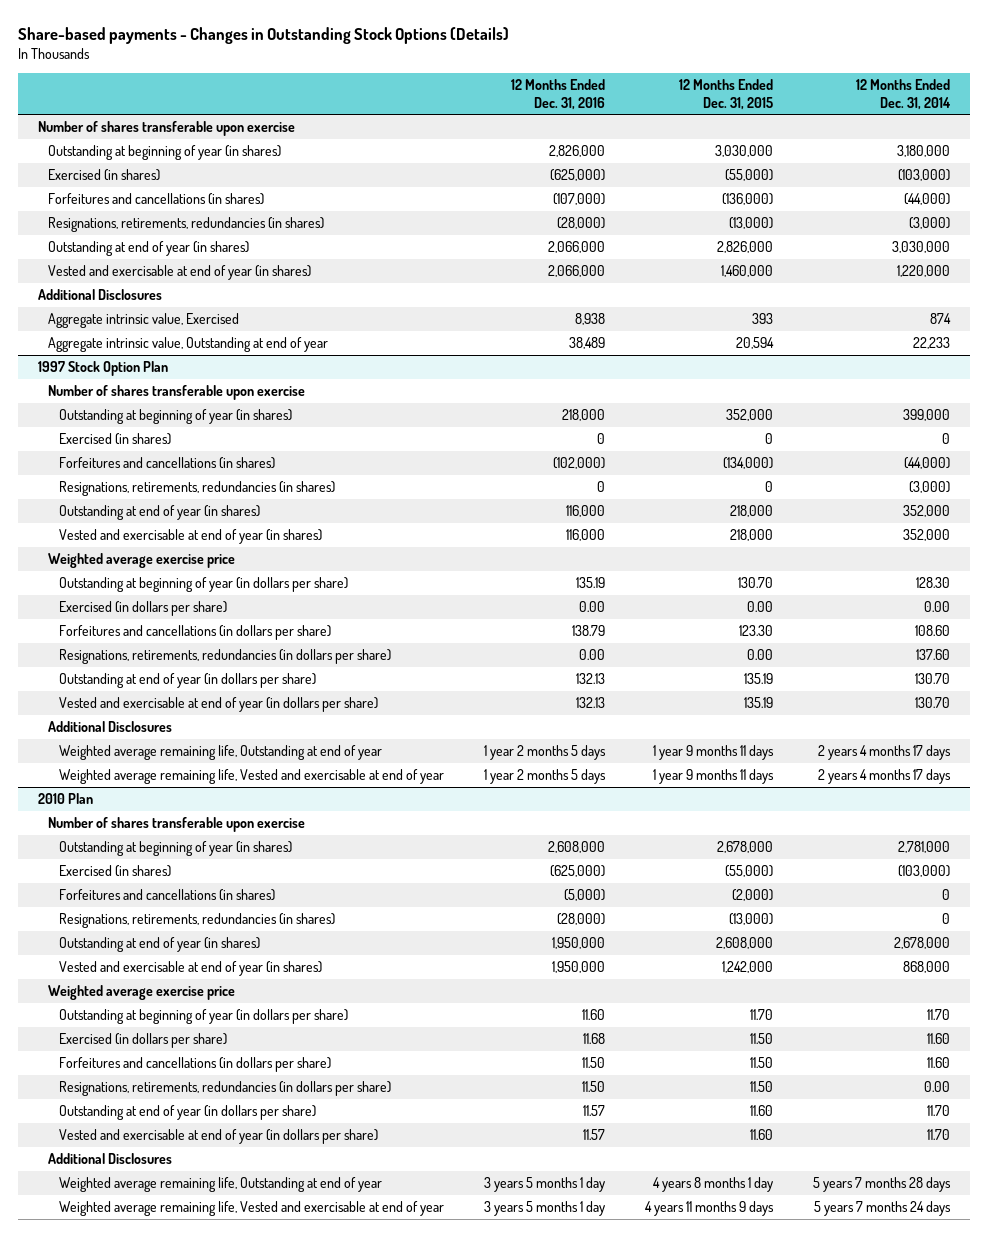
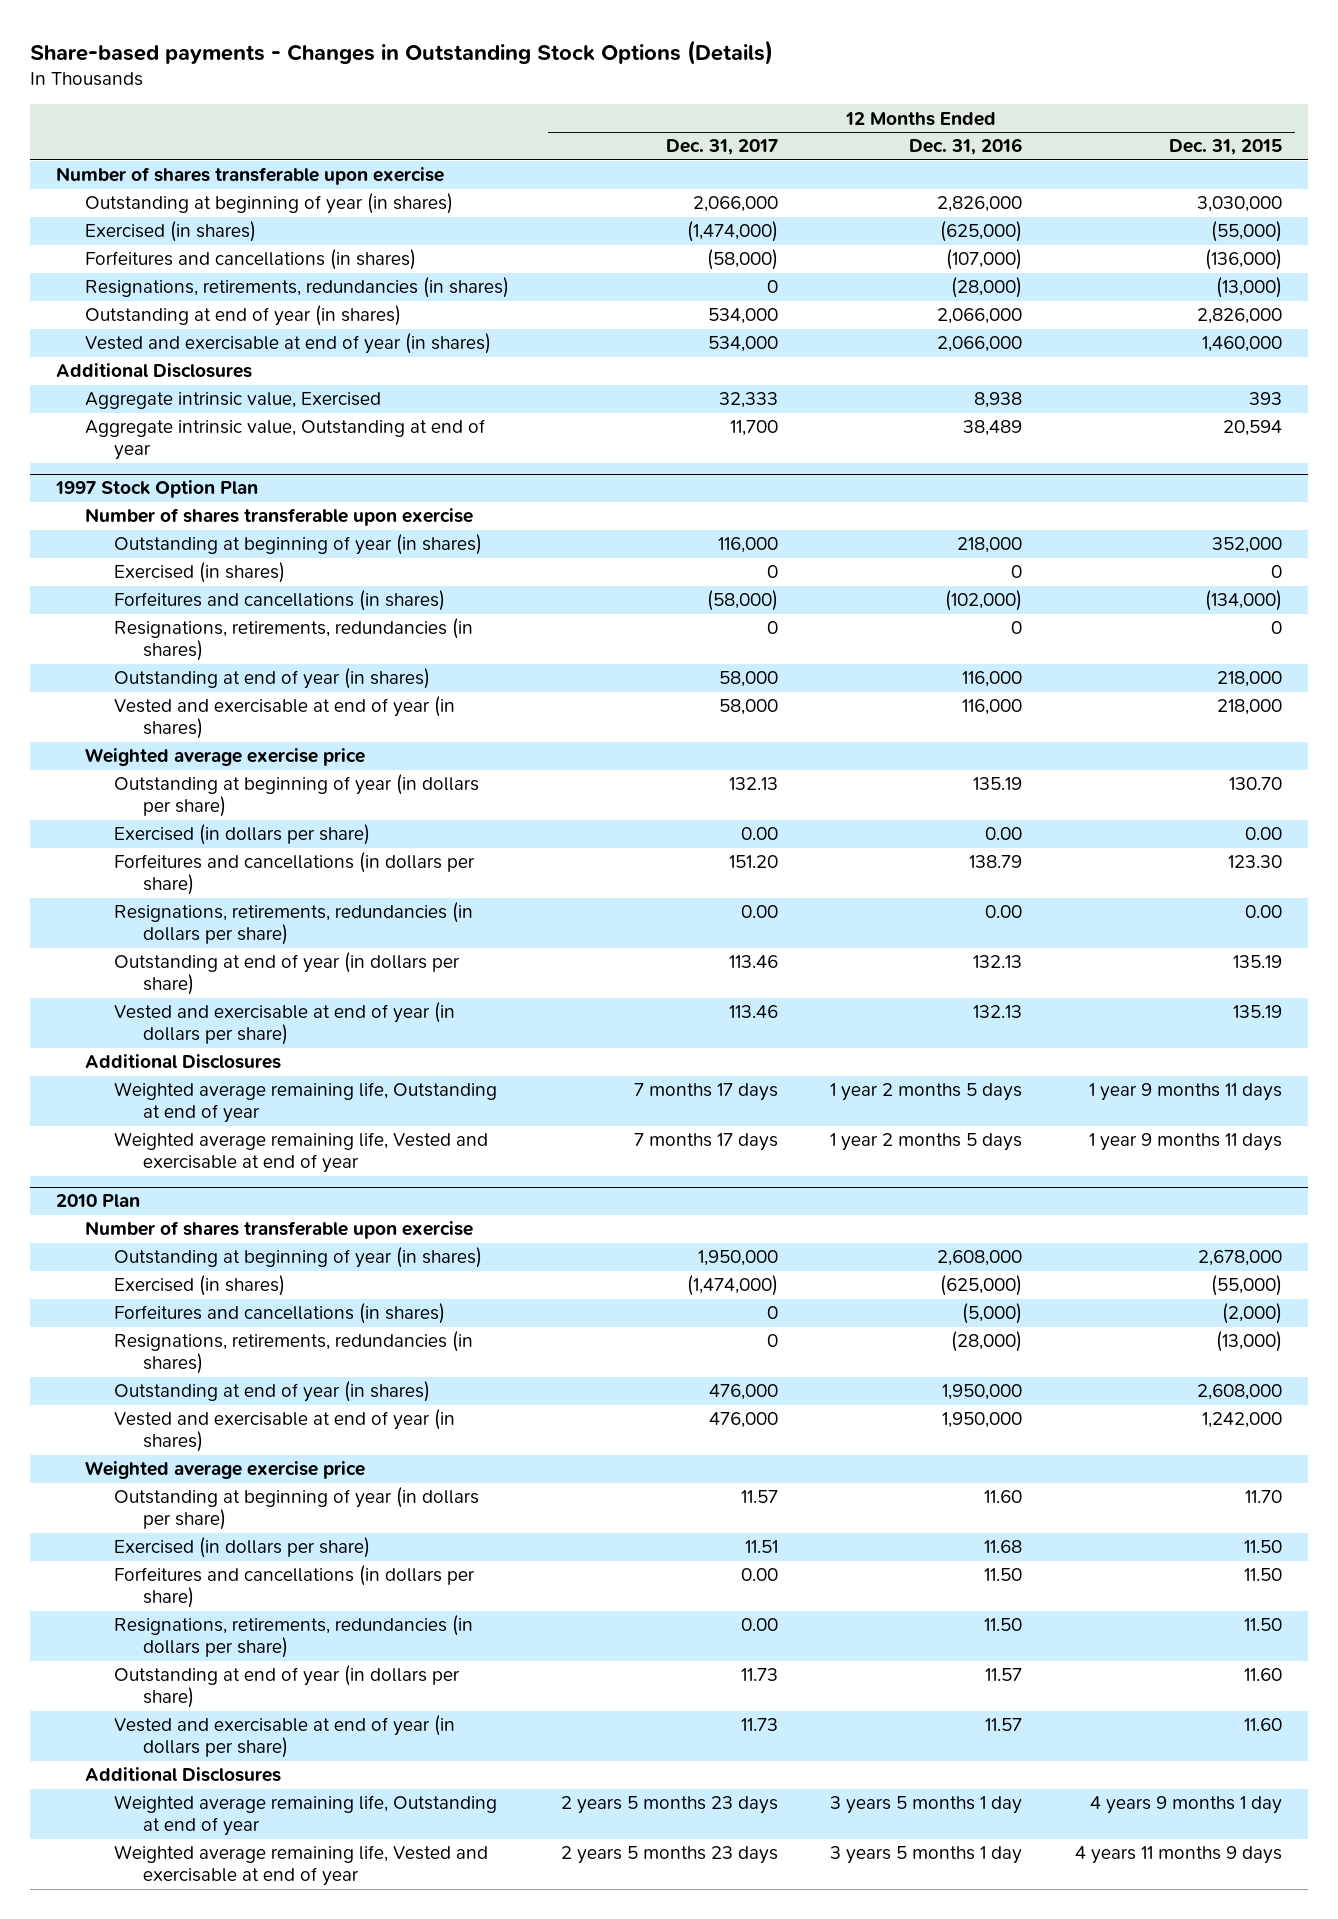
- | 12 Months Ended Dec. 31, 2016 | 12 Months Ended Dec. 31, 2015 | 12 Months Ended Dec. 31, 2014
+ | 12 Months Ended Dec. 31, 2017 | 12 Months Ended Dec. 31, 2016 | 12 Months Ended Dec. 31, 2015
@ 2010 Plan
- Weighted average remaining life, Outstanding at end of year | 3 years 5 months 1 day | 4 years 8 months 1 day | 5 years 7 months 28 days
+ Weighted average remaining life, Outstanding at end of year | 2 years 5 months 23 days | 3 years 5 months 1 day | 4 years 9 months 1 day

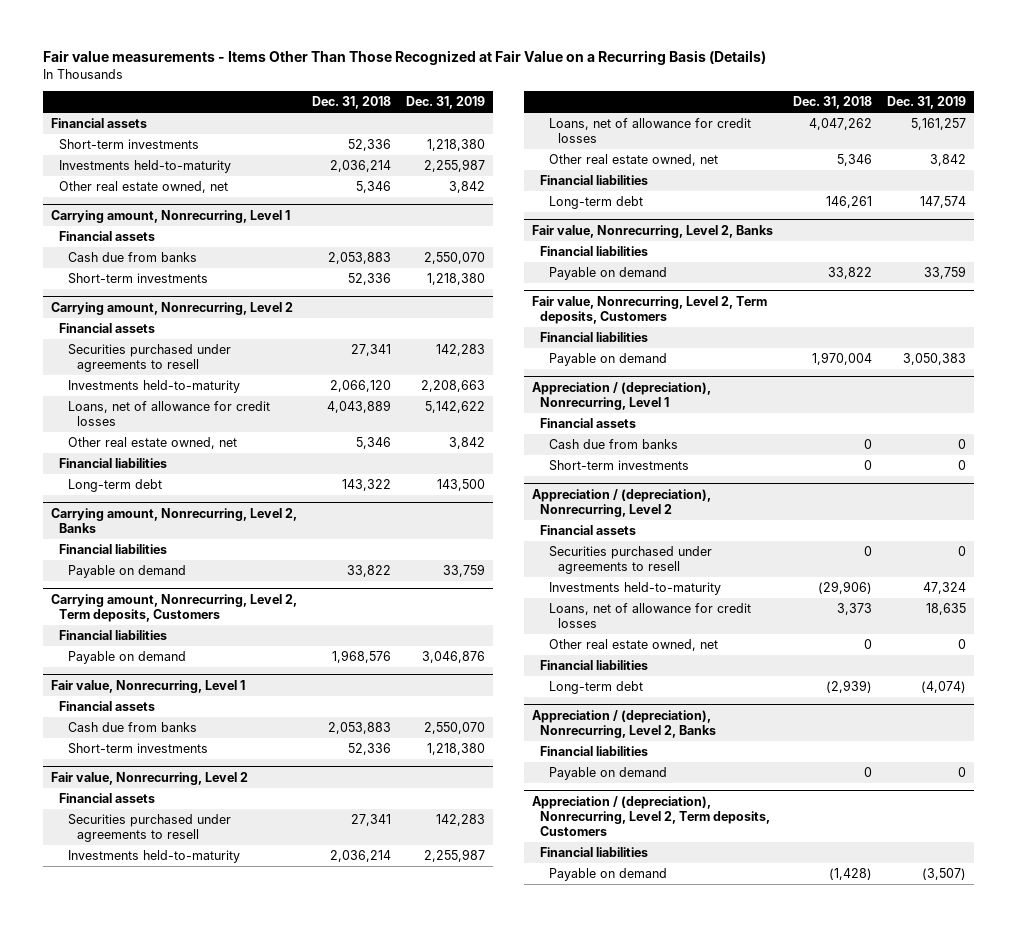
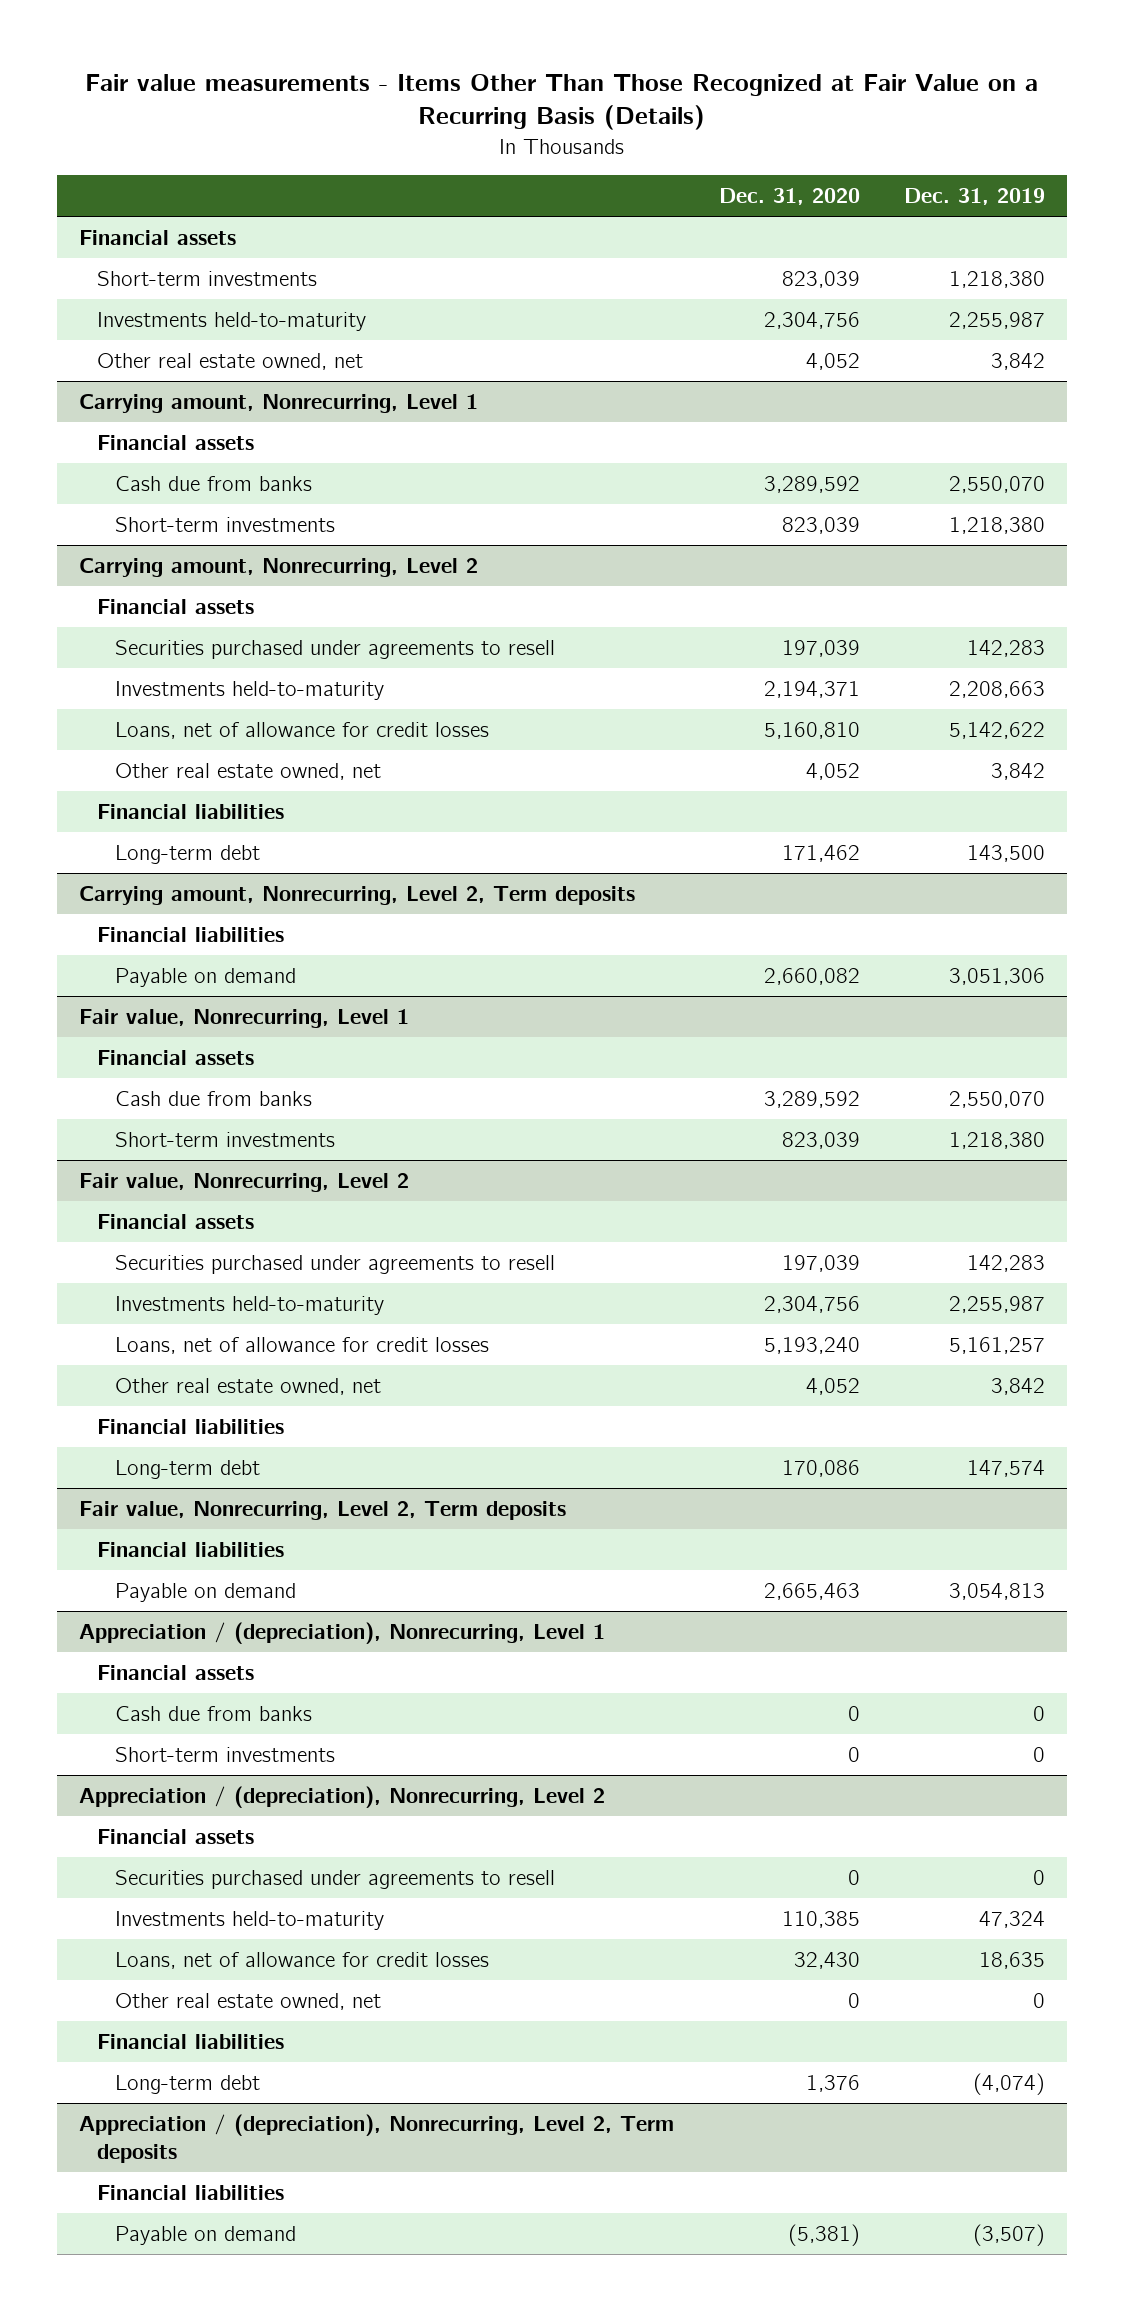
- | Dec. 31, 2018 | Dec. 31, 2019
+ | Dec. 31, 2020 | Dec. 31, 2019
- Carrying amount, Nonrecurring, Level 2, Banks
- Financial liabilities
- Payable on demand | 33,822 | 33,759
- Carrying amount, Nonrecurring, Level 2, Term deposits, Customers
+ Carrying amount, Nonrecurring, Level 2, Term deposits
- Payable on demand | 1,968,576 | 3,046,876
+ Payable on demand | 2,660,082 | 3,051,306
- Fair value, Nonrecurring, Level 2, Banks
- Financial liabilities
- Payable on demand | 33,822 | 33,759
- Fair value, Nonrecurring, Level 2, Term deposits, Customers
+ Fair value, Nonrecurring, Level 2, Term deposits
- Payable on demand | 1,970,004 | 3,050,383
+ Payable on demand | 2,665,463 | 3,054,813
- Appreciation / (depreciation), Nonrecurring, Level 2, Banks
- Financial liabilities
- Payable on demand | 0 | 0
- Appreciation / (depreciation), Nonrecurring, Level 2, Term deposits, Customers
+ Appreciation / (depreciation), Nonrecurring, Level 2, Term deposits

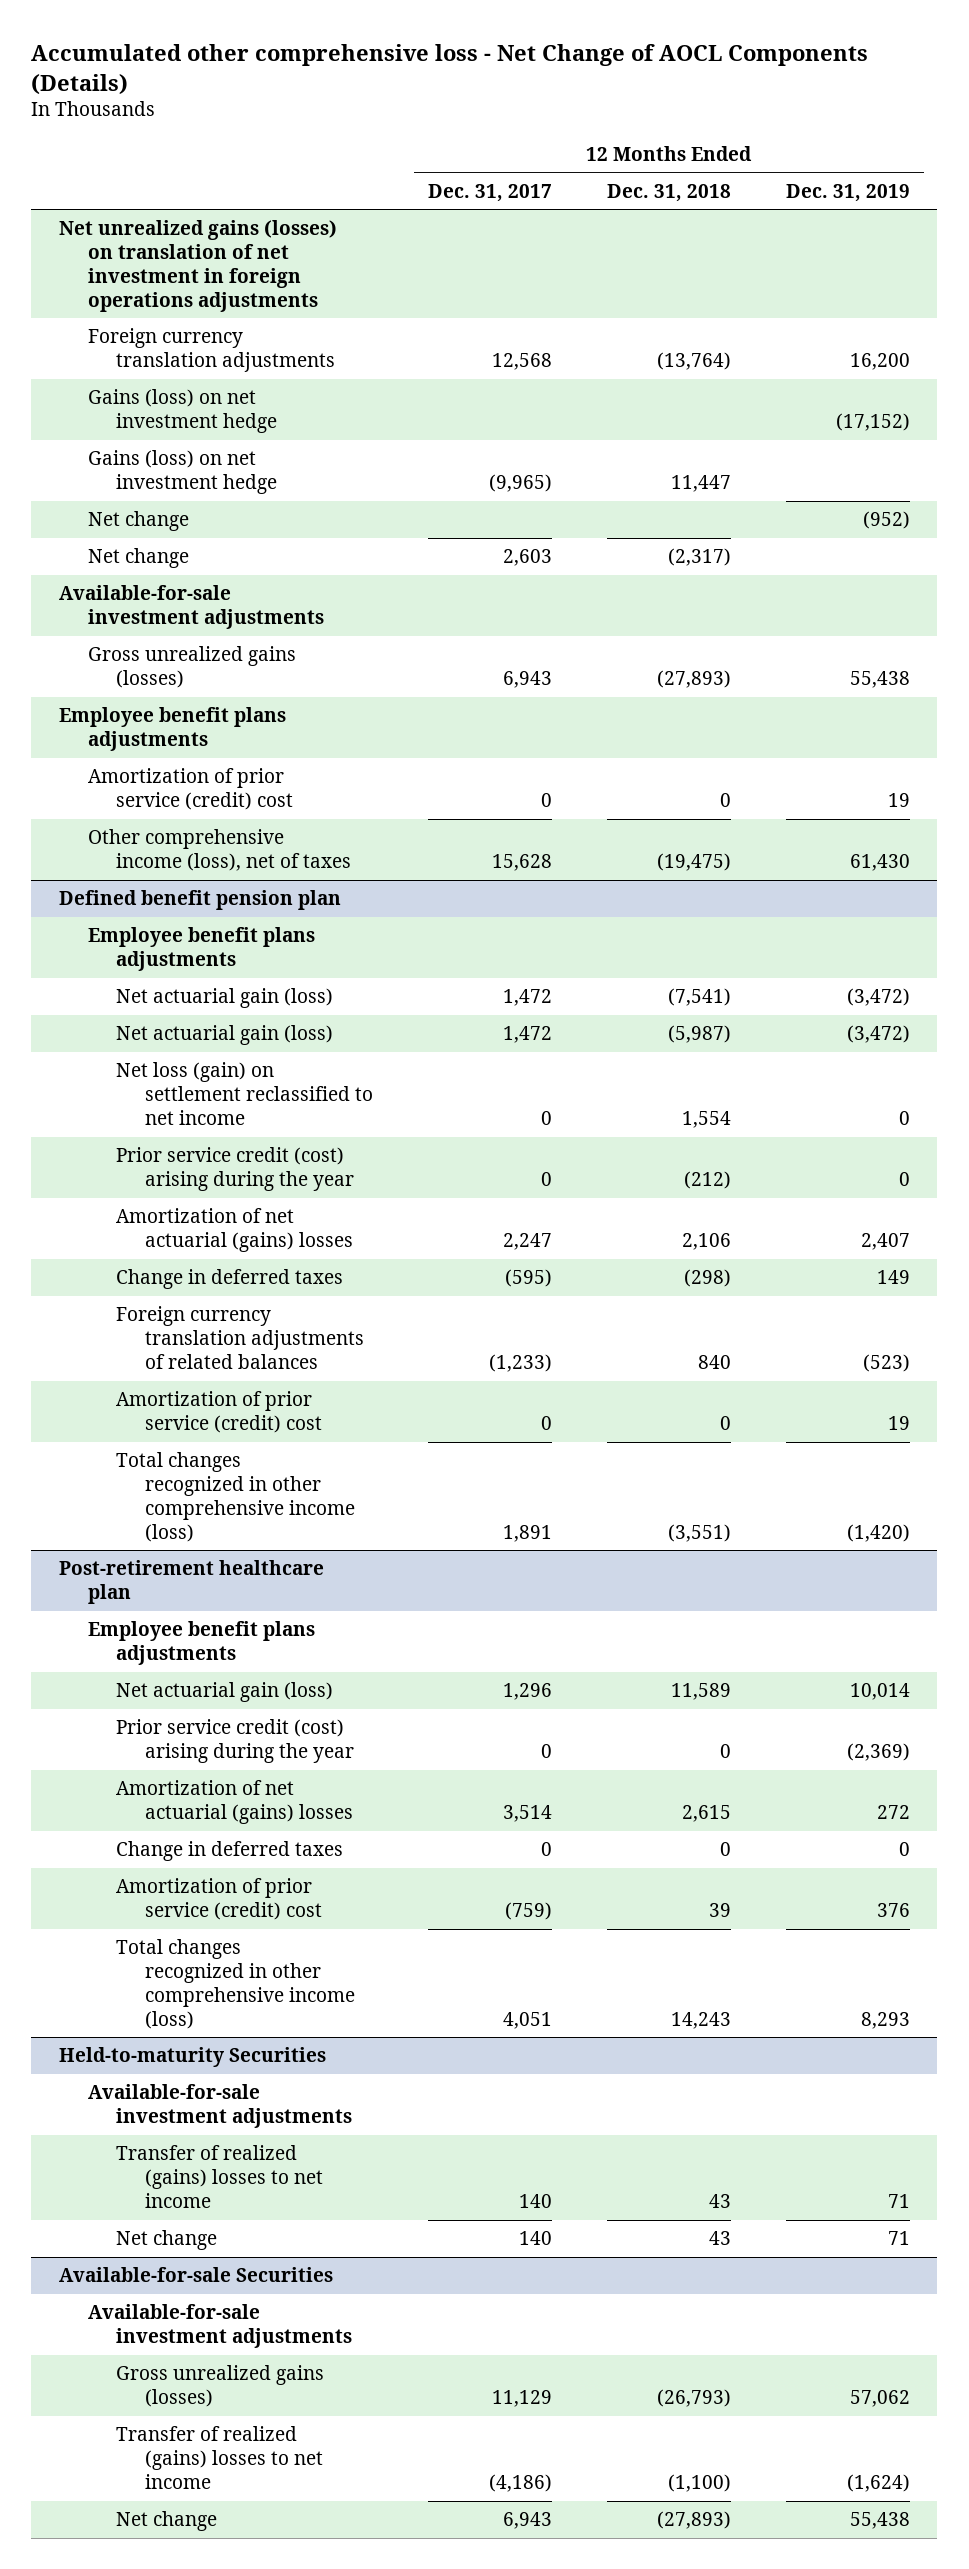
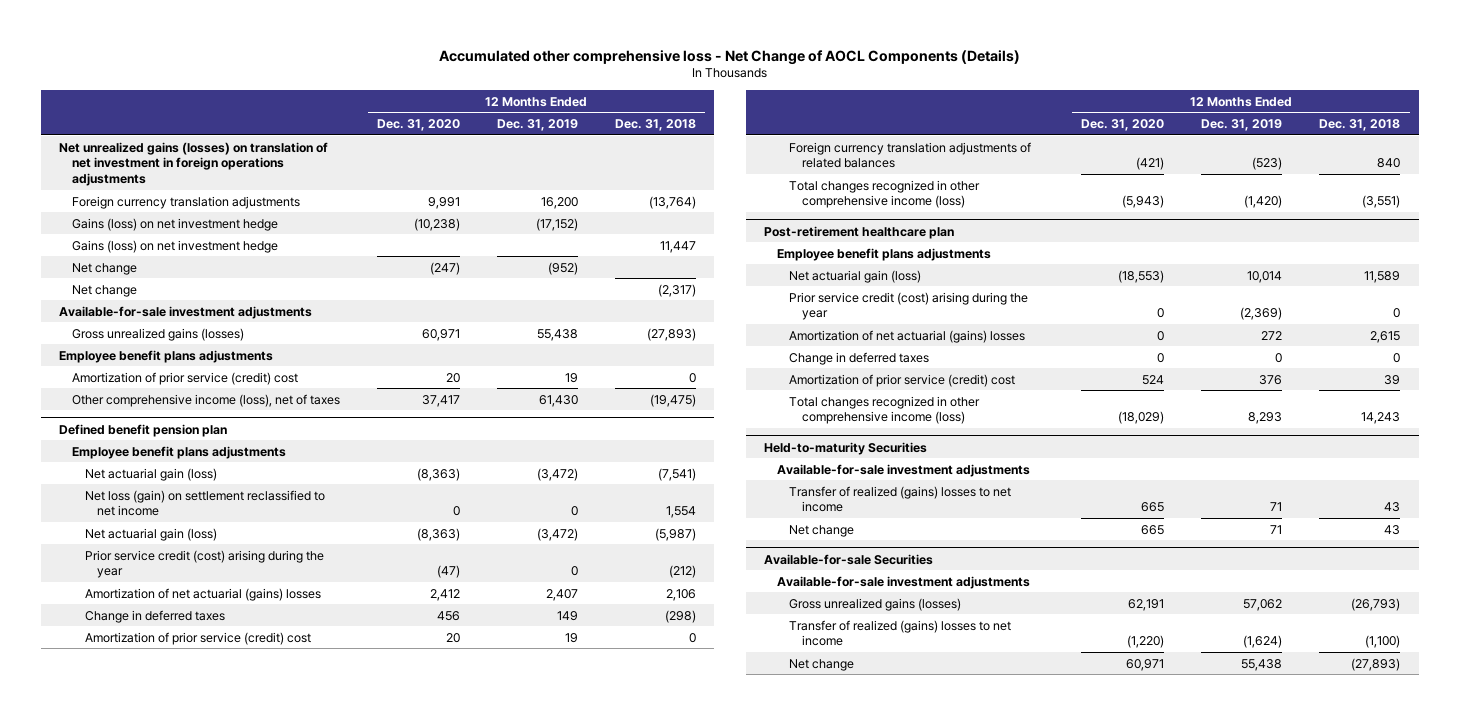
- | 12 Months Ended Dec. 31, 2017 | 12 Months Ended Dec. 31, 2018 | 12 Months Ended Dec. 31, 2019
+ | 12 Months Ended Dec. 31, 2020 | 12 Months Ended Dec. 31, 2019 | 12 Months Ended Dec. 31, 2018
@ Defined benefit pension plan
moved down: Net actuarial gain (loss) | (8,363) | (3,472) | (5,987)
moved down: Foreign currency translation adjustments of related balances | (421) | (523) | 840

